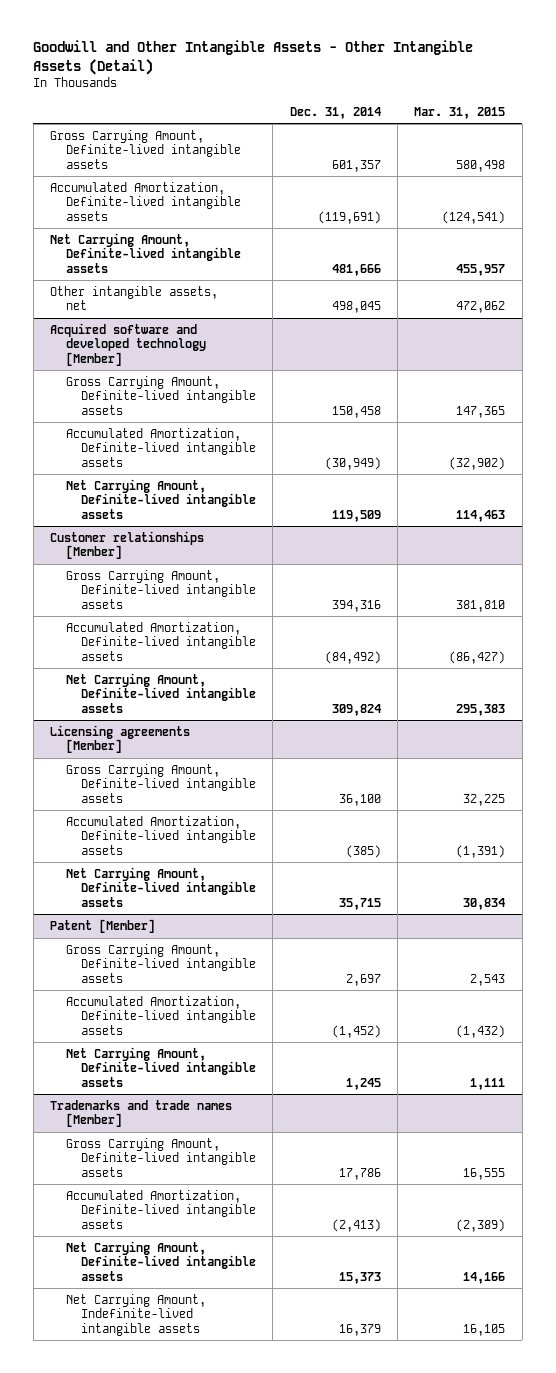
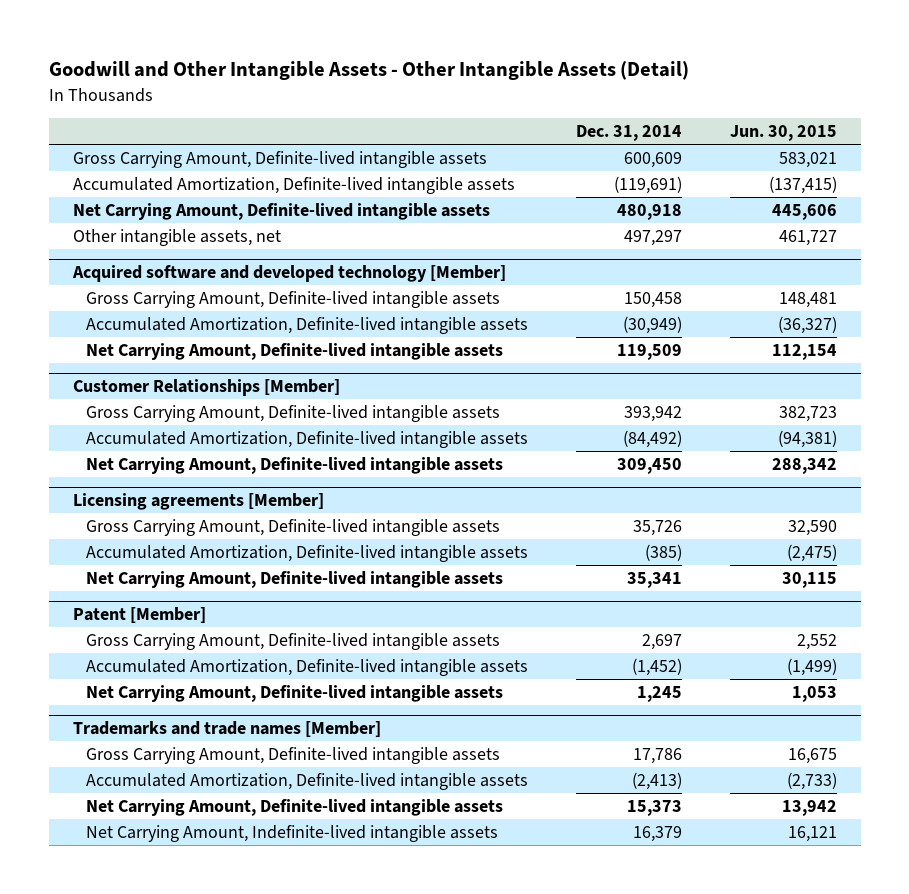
- | Dec. 31, 2014 | Mar. 31, 2015
+ | Dec. 31, 2014 | Jun. 30, 2015
- Gross Carrying Amount, Definite-lived intangible assets | 601,357 | 580,498
+ Gross Carrying Amount, Definite-lived intangible assets | 600,609 | 583,021
- Net Carrying Amount, Definite-lived intangible assets | 481,666 | 455,957
- Other intangible assets, net | 498,045 | 472,062
+ Net Carrying Amount, Definite-lived intangible assets | 480,918 | 445,606
+ Other intangible assets, net | 497,297 | 461,727
- Customer relationships [Member]
- Gross Carrying Amount, Definite-lived intangible assets | 394,316 | 381,810
+ Customer Relationships [Member]
+ Gross Carrying Amount, Definite-lived intangible assets | 393,942 | 382,723
- Net Carrying Amount, Definite-lived intangible assets | 309,824 | 295,383
+ Net Carrying Amount, Definite-lived intangible assets | 309,450 | 288,342
@ Licensing agreements [Member]
- Gross Carrying Amount, Definite-lived intangible assets | 36,100 | 32,225
+ Gross Carrying Amount, Definite-lived intangible assets | 35,726 | 32,590
- Net Carrying Amount, Definite-lived intangible assets | 35,715 | 30,834
+ Net Carrying Amount, Definite-lived intangible assets | 35,341 | 30,115

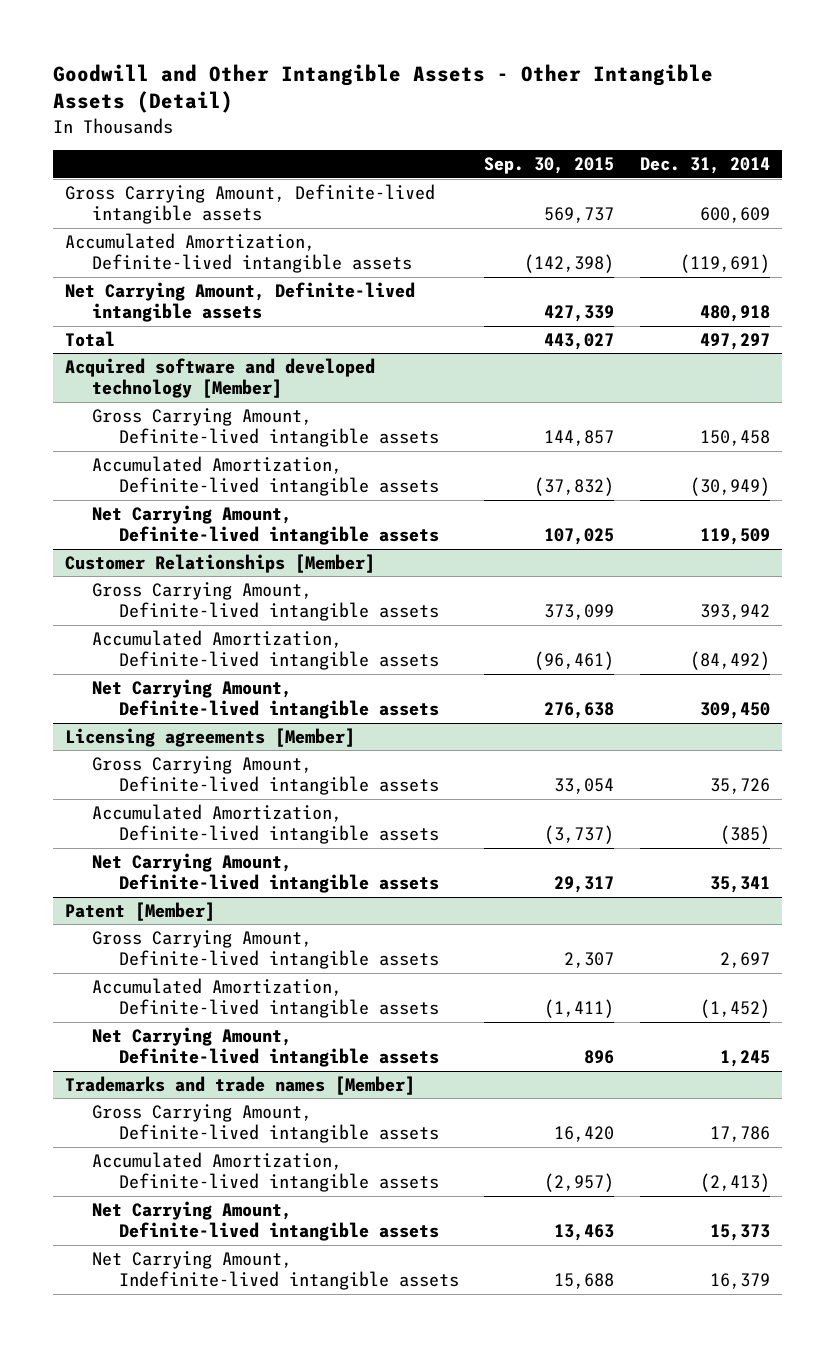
- | Dec. 31, 2014 | Jun. 30, 2015
+ | Sep. 30, 2015 | Dec. 31, 2014
- Other intangible assets, net | 497,297 | 461,727
+ Total | 443,027 | 497,297

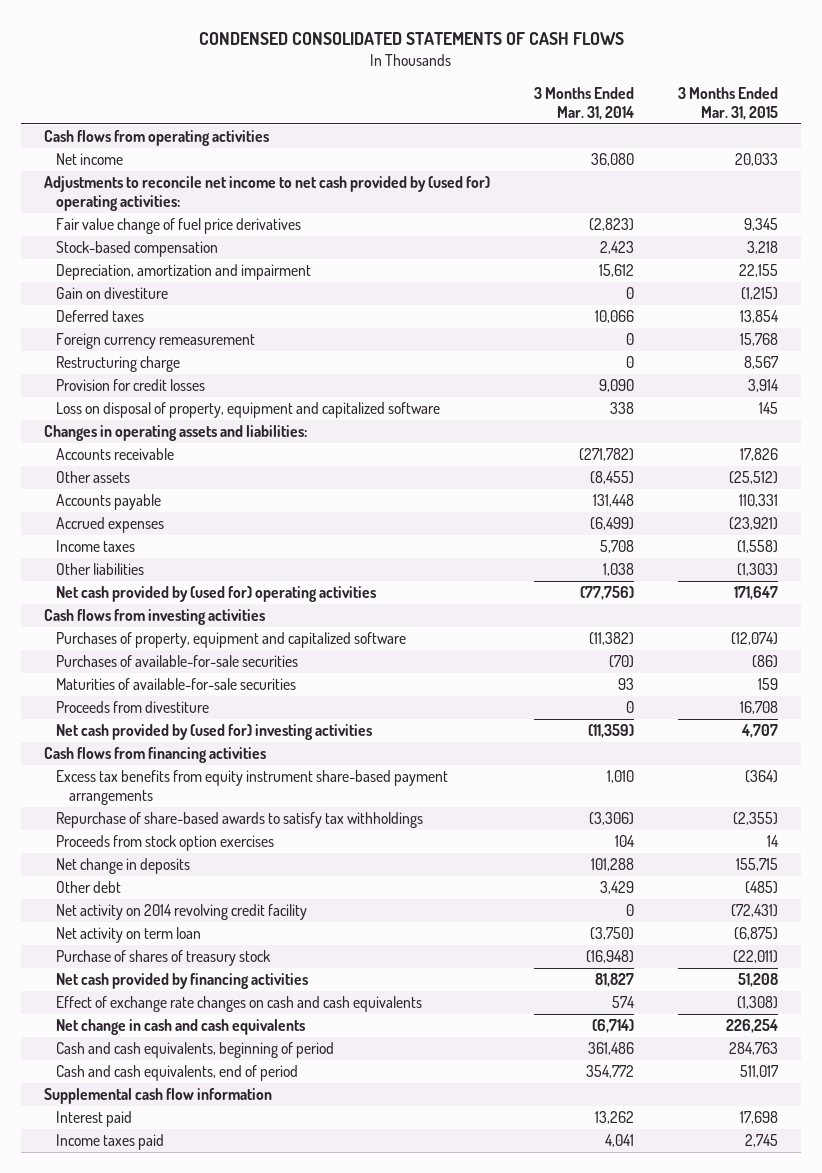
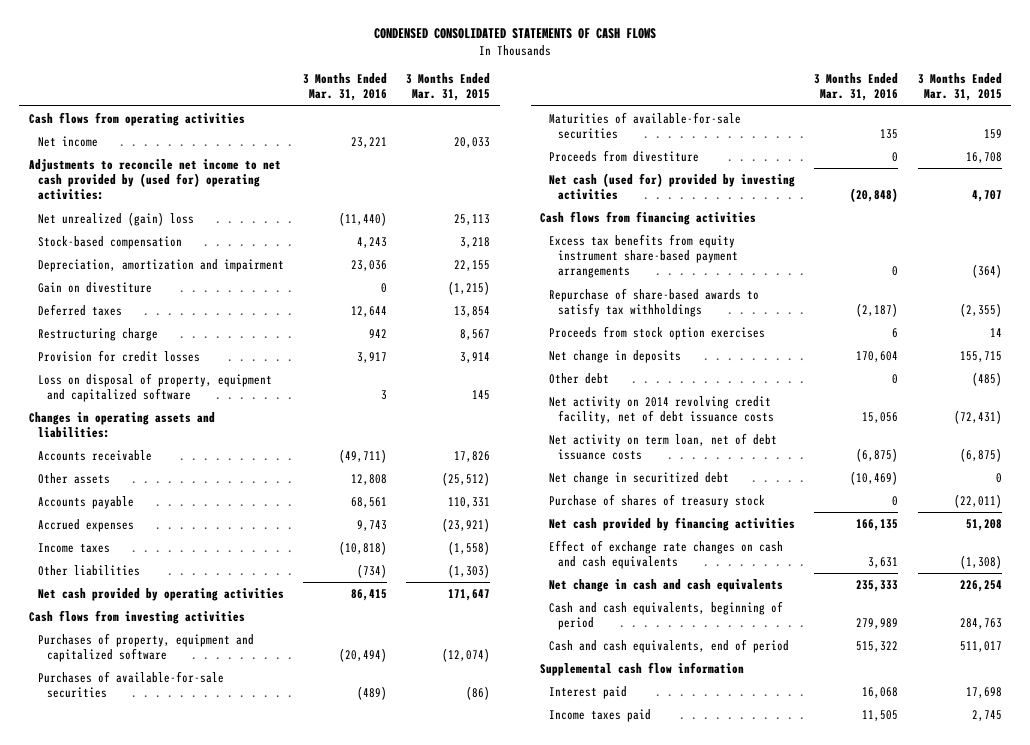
- | 3 Months Ended Mar. 31, 2014 | 3 Months Ended Mar. 31, 2015
+ | 3 Months Ended Mar. 31, 2016 | 3 Months Ended Mar. 31, 2015
- Fair value change of fuel price derivatives | (2,823) | 9,345
+ Net unrealized (gain) loss | (11,440) | 25,113
- Foreign currency remeasurement | 0 | 15,768
- Net cash provided by (used for) operating activities | (77,756) | 171,647
+ Net cash provided by operating activities | 86,415 | 171,647
- Net cash provided by (used for) investing activities | (11,359) | 4,707
+ Net cash (used for) provided by investing activities | (20,848) | 4,707
- Net activity on 2014 revolving credit facility | 0 | (72,431)
- Net activity on term loan | (3,750) | (6,875)
+ Net activity on 2014 revolving credit facility, net of debt issuance costs | 15,056 | (72,431)
+ Net activity on term loan, net of debt issuance costs | (6,875) | (6,875)
+ Net change in securitized debt | (10,469) | 0

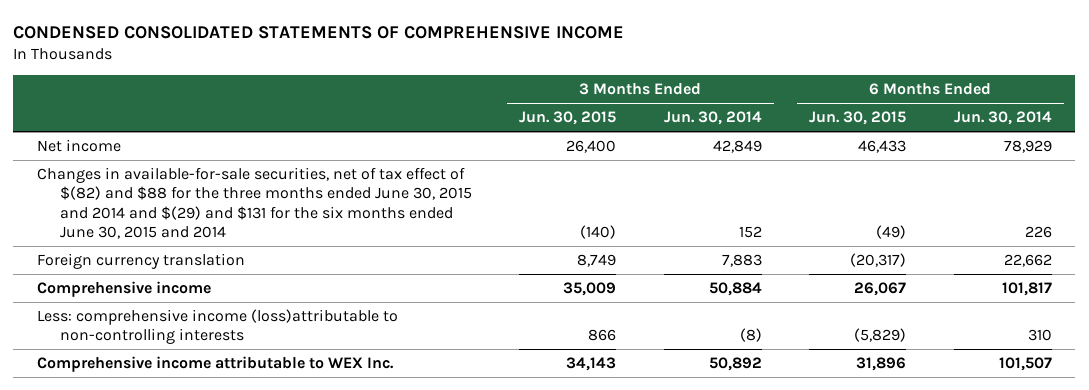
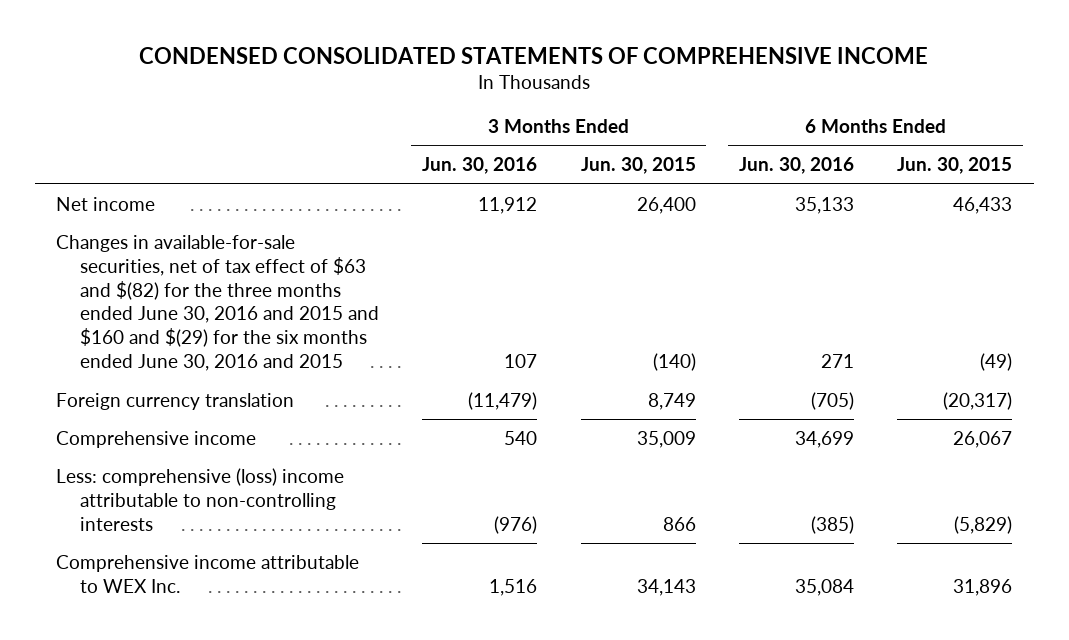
- | 3 Months Ended Jun. 30, 2015 | 3 Months Ended Jun. 30, 2014 | 6 Months Ended Jun. 30, 2015 | 6 Months Ended Jun. 30, 2014
+ | 3 Months Ended Jun. 30, 2016 | 3 Months Ended Jun. 30, 2015 | 6 Months Ended Jun. 30, 2016 | 6 Months Ended Jun. 30, 2015
- Changes in available-for-sale securities, net of tax effect of $(82) and $88 for the three months ended June 30, 2015 and 2014 and $(29) and $131 for the six months ended June 30, 2015 and 2014 | (140) | 152 | (49) | 226
+ Changes in available-for-sale securities, net of tax effect of $63 and $(82) for the three months ended June 30, 2016 and 2015 and $160 and $(29) for the six months ended June 30, 2016 and 2015 | 107 | (140) | 271 | (49)
- Less: comprehensive income (loss)attributable to non-controlling interests | 866 | (8) | (5,829) | 310
+ Less: comprehensive (loss) income attributable to non-controlling interests | (976) | 866 | (385) | (5,829)

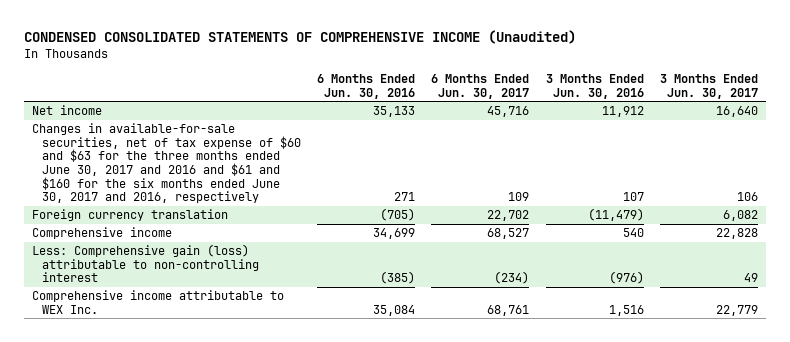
- CONDENSED CONSOLIDATED STATEMENTS OF COMPREHENSIVE INCOME
+ CONDENSED CONSOLIDATED STATEMENTS OF COMPREHENSIVE INCOME (Unaudited)
- | 3 Months Ended Jun. 30, 2016 | 3 Months Ended Jun. 30, 2015 | 6 Months Ended Jun. 30, 2016 | 6 Months Ended Jun. 30, 2015
+ | 6 Months Ended Jun. 30, 2016 | 6 Months Ended Jun. 30, 2017 | 3 Months Ended Jun. 30, 2016 | 3 Months Ended Jun. 30, 2017
- Changes in available-for-sale securities, net of tax effect of $63 and $(82) for the three months ended June 30, 2016 and 2015 and $160 and $(29) for the six months ended June 30, 2016 and 2015 | 107 | (140) | 271 | (49)
+ Changes in available-for-sale securities, net of tax expense of $60 and $63 for the three months ended June 30, 2017 and 2016 and $61 and $160 for the six months ended June 30, 2017 and 2016, respectively | 271 | 109 | 107 | 106
- Less: comprehensive (loss) income attributable to non-controlling interests | (976) | 866 | (385) | (5,829)
+ Less: Comprehensive gain (loss) attributable to non-controlling interest | (385) | (234) | (976) | 49

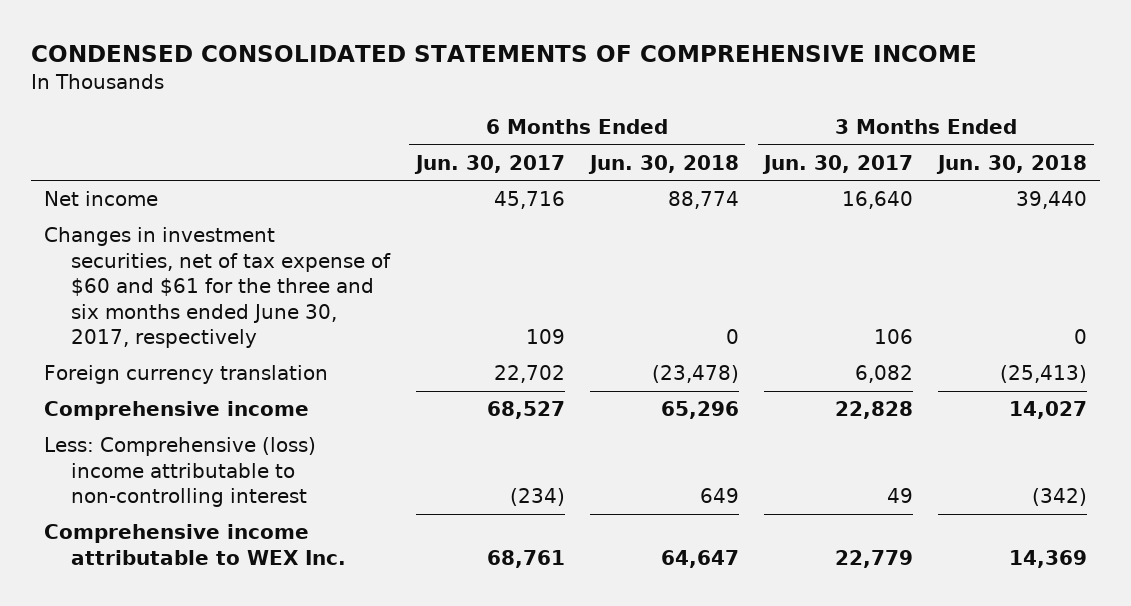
- CONDENSED CONSOLIDATED STATEMENTS OF COMPREHENSIVE INCOME (Unaudited)
+ CONDENSED CONSOLIDATED STATEMENTS OF COMPREHENSIVE INCOME
- | 6 Months Ended Jun. 30, 2016 | 6 Months Ended Jun. 30, 2017 | 3 Months Ended Jun. 30, 2016 | 3 Months Ended Jun. 30, 2017
+ | 6 Months Ended Jun. 30, 2017 | 6 Months Ended Jun. 30, 2018 | 3 Months Ended Jun. 30, 2017 | 3 Months Ended Jun. 30, 2018
- Changes in available-for-sale securities, net of tax expense of $60 and $63 for the three months ended June 30, 2017 and 2016 and $61 and $160 for the six months ended June 30, 2017 and 2016, respectively | 271 | 109 | 107 | 106
+ Changes in investment securities, net of tax expense of $60 and $61 for the three and six months ended June 30, 2017, respectively | 109 | 0 | 106 | 0
- Less: Comprehensive gain (loss) attributable to non-controlling interest | (385) | (234) | (976) | 49
+ Less: Comprehensive (loss) income attributable to non-controlling interest | (234) | 649 | 49 | (342)

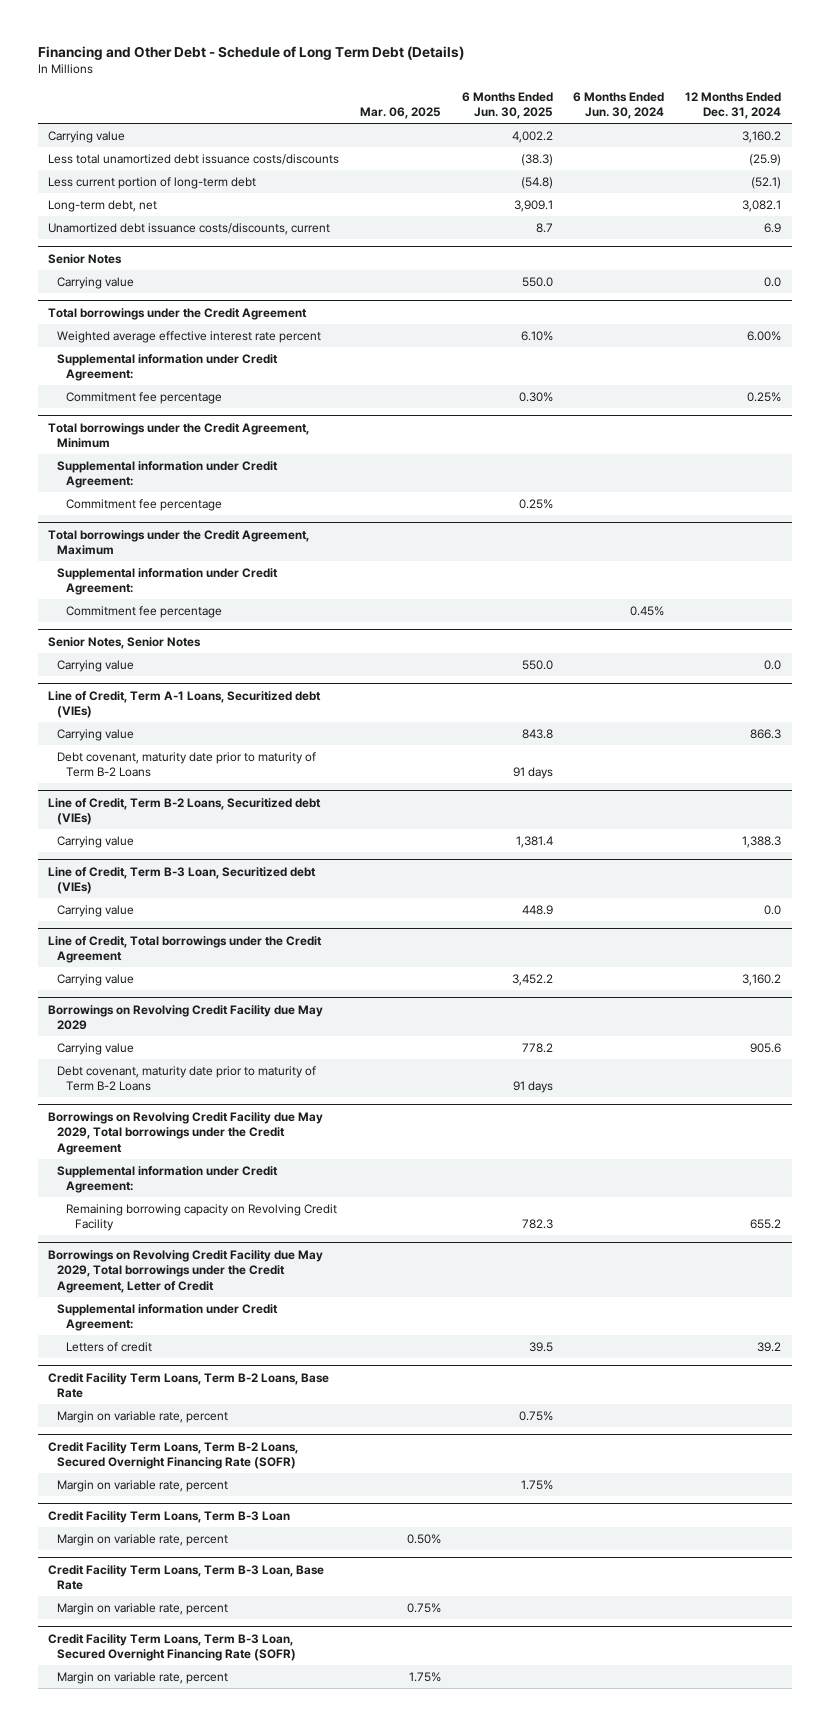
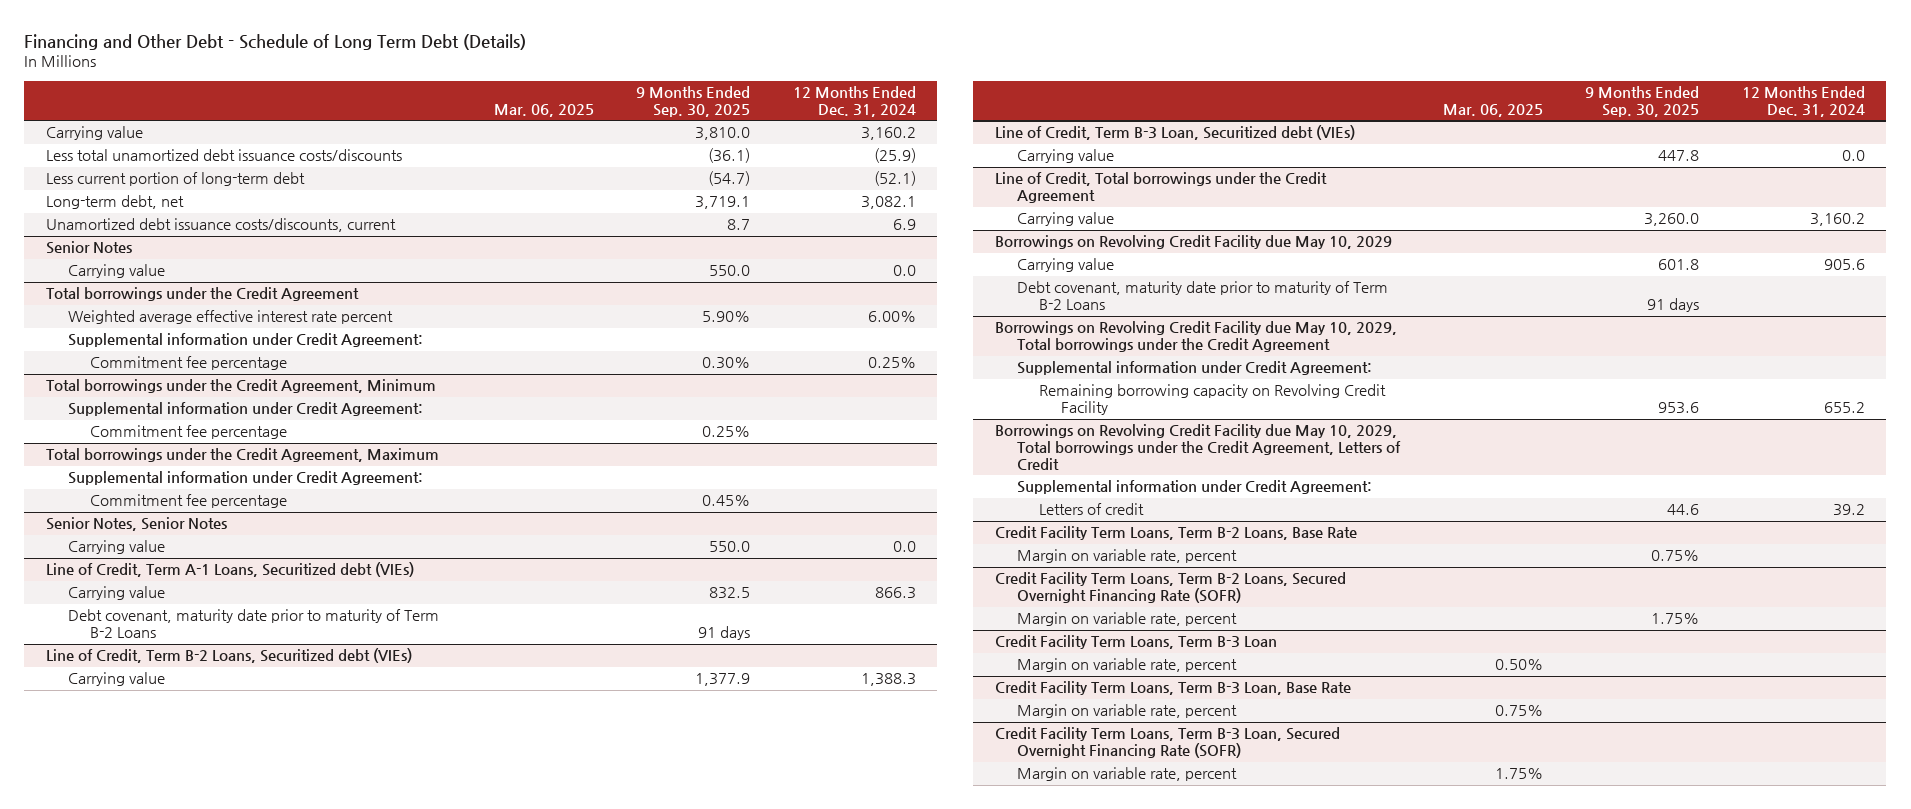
- | Mar. 06, 2025 | 6 Months Ended Jun. 30, 2025 | 6 Months Ended Jun. 30, 2024 | 12 Months Ended Dec. 31, 2024
+ | Mar. 06, 2025 | 9 Months Ended Sep. 30, 2025 | 12 Months Ended Dec. 31, 2024
- Borrowings on Revolving Credit Facility due May 2029
+ Borrowings on Revolving Credit Facility due May 10, 2029
- Borrowings on Revolving Credit Facility due May 2029, Total borrowings under the Credit Agreement
+ Borrowings on Revolving Credit Facility due May 10, 2029, Total borrowings under the Credit Agreement
- Borrowings on Revolving Credit Facility due May 2029, Total borrowings under the Credit Agreement, Letter of Credit
+ Borrowings on Revolving Credit Facility due May 10, 2029, Total borrowings under the Credit Agreement, Letters of Credit

